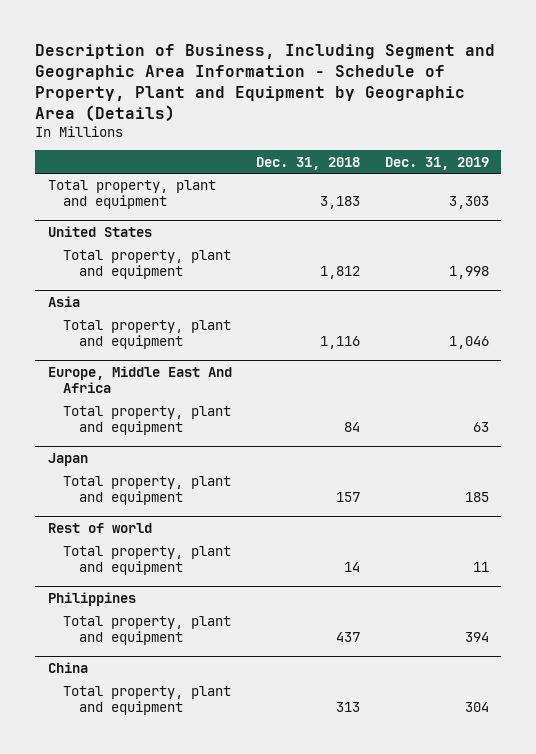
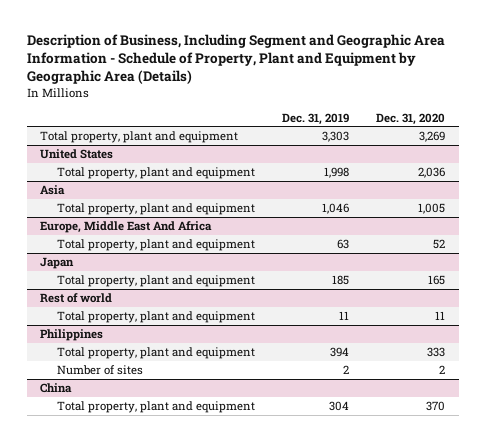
- | Dec. 31, 2018 | Dec. 31, 2019
+ | Dec. 31, 2019 | Dec. 31, 2020
@ Philippines
+ Number of sites | 2 | 2

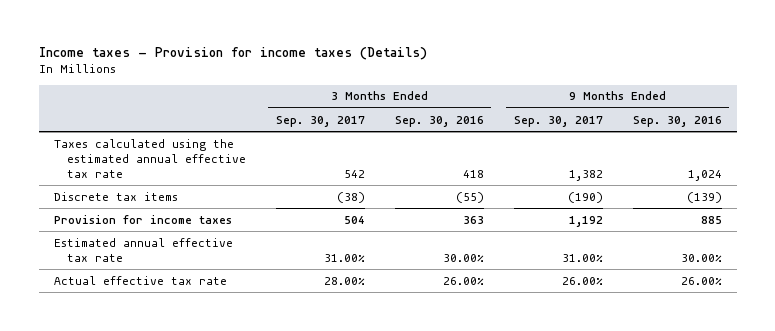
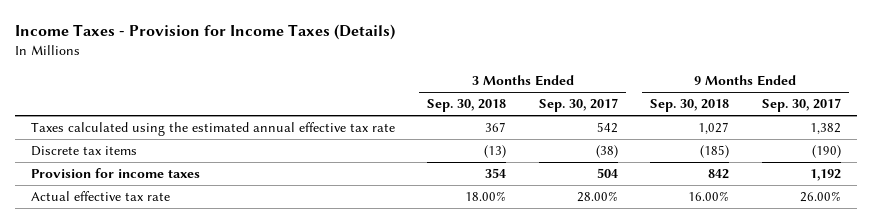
- Income taxes - Provision for income taxes (Details)
+ Income Taxes - Provision for Income Taxes (Details)
- | 3 Months Ended Sep. 30, 2017 | 3 Months Ended Sep. 30, 2016 | 9 Months Ended Sep. 30, 2017 | 9 Months Ended Sep. 30, 2016
+ | 3 Months Ended Sep. 30, 2018 | 3 Months Ended Sep. 30, 2017 | 9 Months Ended Sep. 30, 2018 | 9 Months Ended Sep. 30, 2017
- Estimated annual effective tax rate | 31.00% | 30.00% | 31.00% | 30.00%

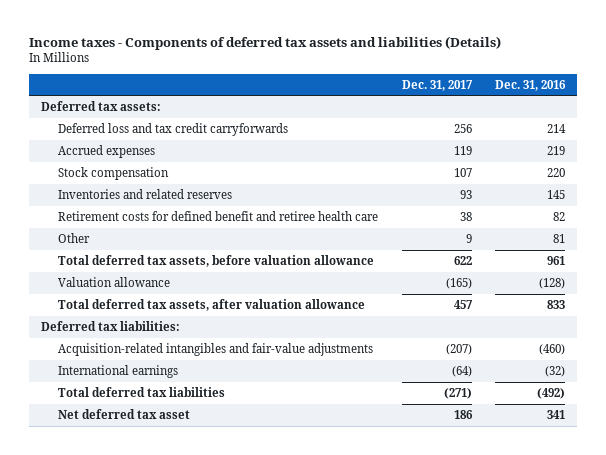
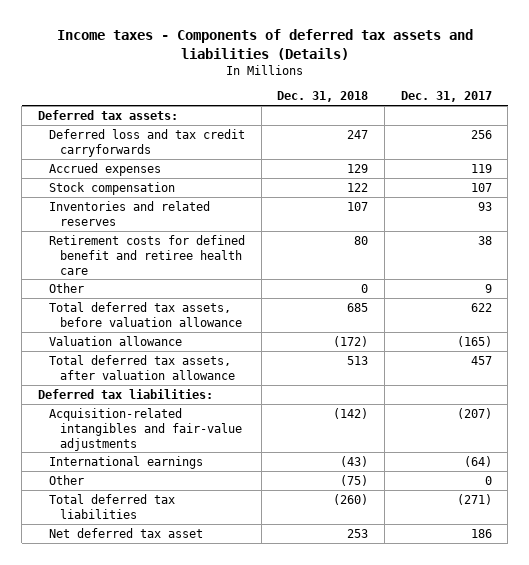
- | Dec. 31, 2017 | Dec. 31, 2016
+ | Dec. 31, 2018 | Dec. 31, 2017
+ Other | (75) | 0

